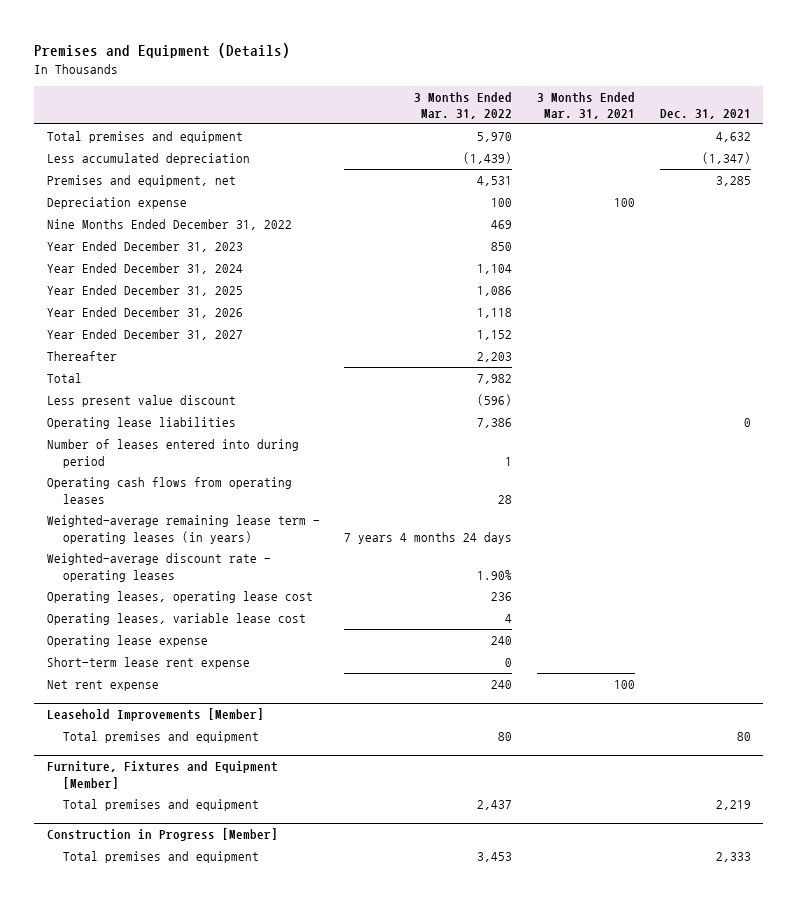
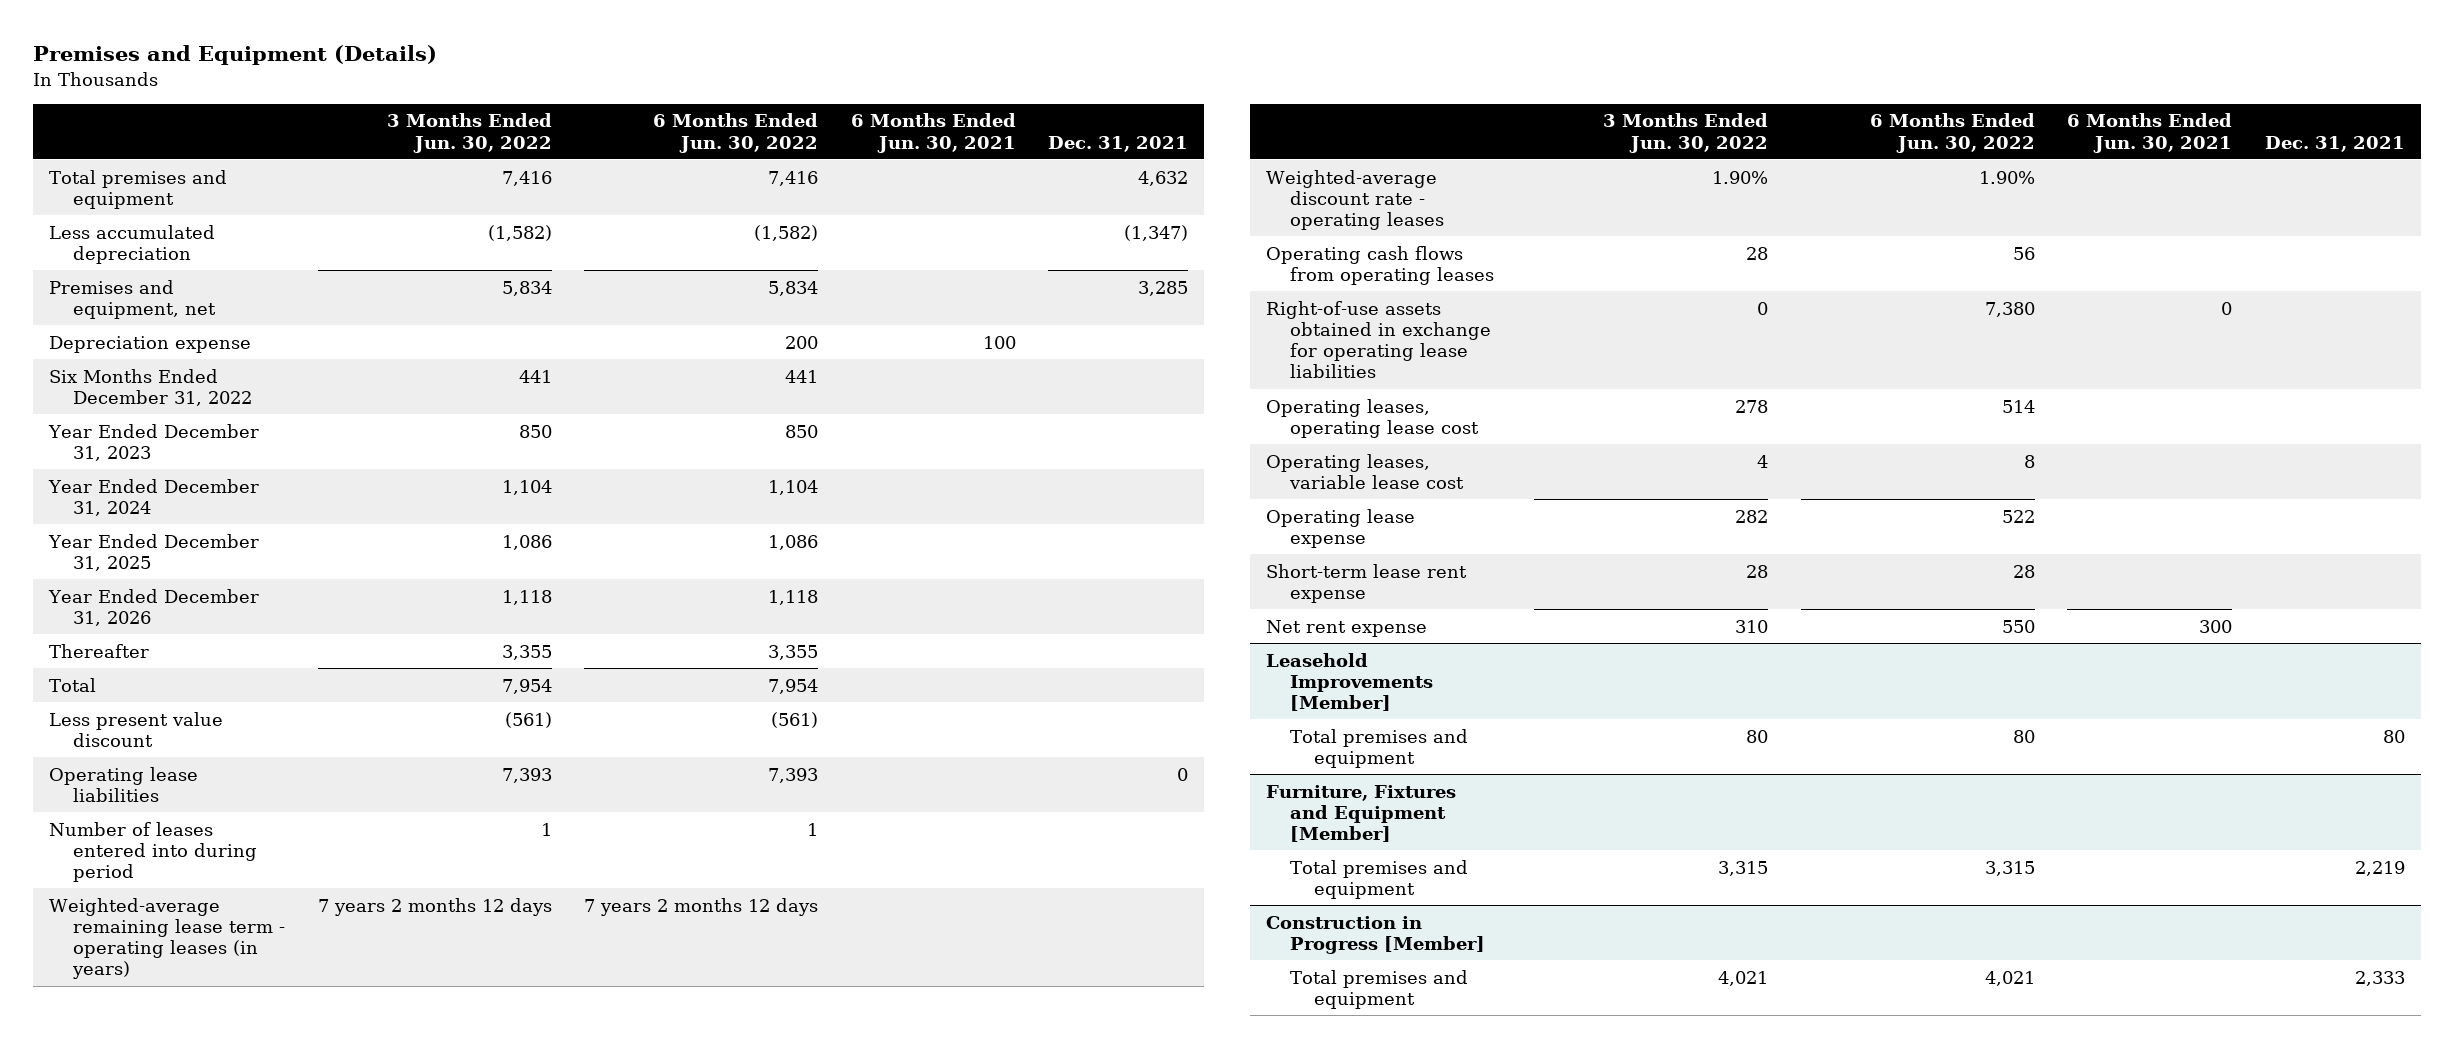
- | 3 Months Ended Mar. 31, 2022 | 3 Months Ended Mar. 31, 2021 | Dec. 31, 2021
+ | 3 Months Ended Jun. 30, 2022 | 6 Months Ended Jun. 30, 2022 | 6 Months Ended Jun. 30, 2021 | Dec. 31, 2021
- Nine Months Ended December 31, 2022 | 469 | |
+ Six Months Ended December 31, 2022 | 441 | 441 | |
- Year Ended December 31, 2027 | 1,152 | |
moved down: Operating cash flows from operating leases | 28 | 56 | |
+ Right-of-use assets obtained in exchange for operating lease liabilities | 0 | 7,380 | 0 |

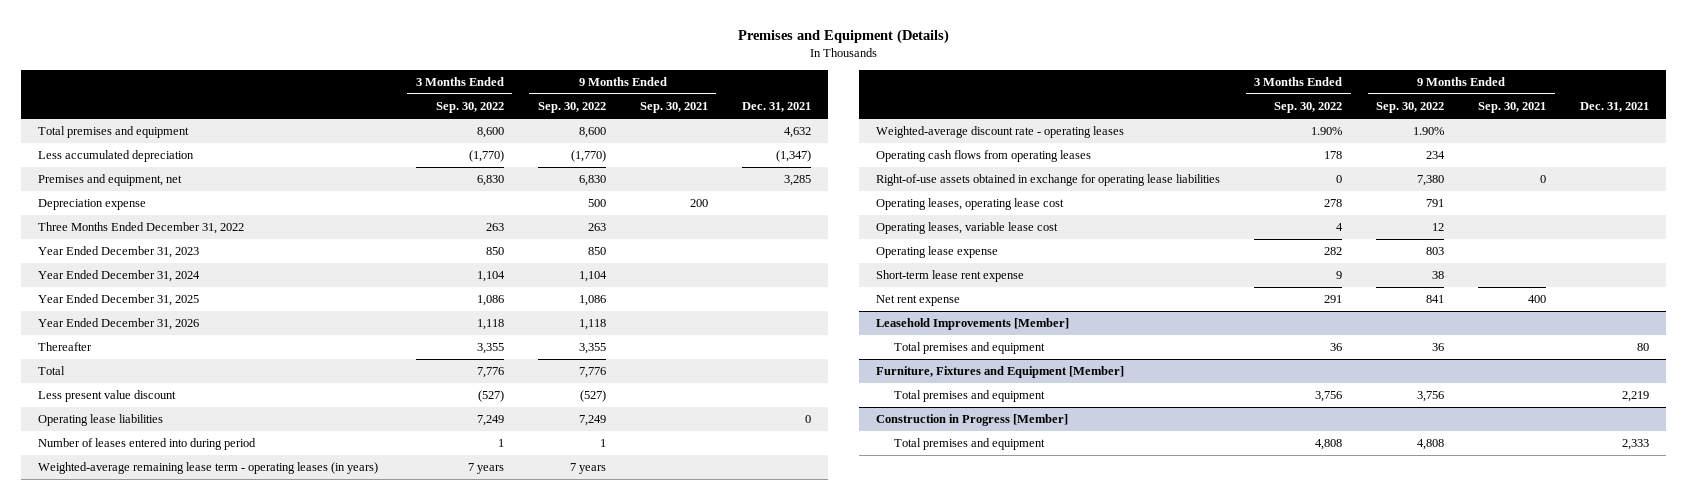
- | 3 Months Ended Jun. 30, 2022 | 6 Months Ended Jun. 30, 2022 | 6 Months Ended Jun. 30, 2021 | Dec. 31, 2021
+ | 3 Months Ended Sep. 30, 2022 | 9 Months Ended Sep. 30, 2022 | 9 Months Ended Sep. 30, 2021 | Dec. 31, 2021
- Six Months Ended December 31, 2022 | 441 | 441 | |
+ Three Months Ended December 31, 2022 | 263 | 263 | |

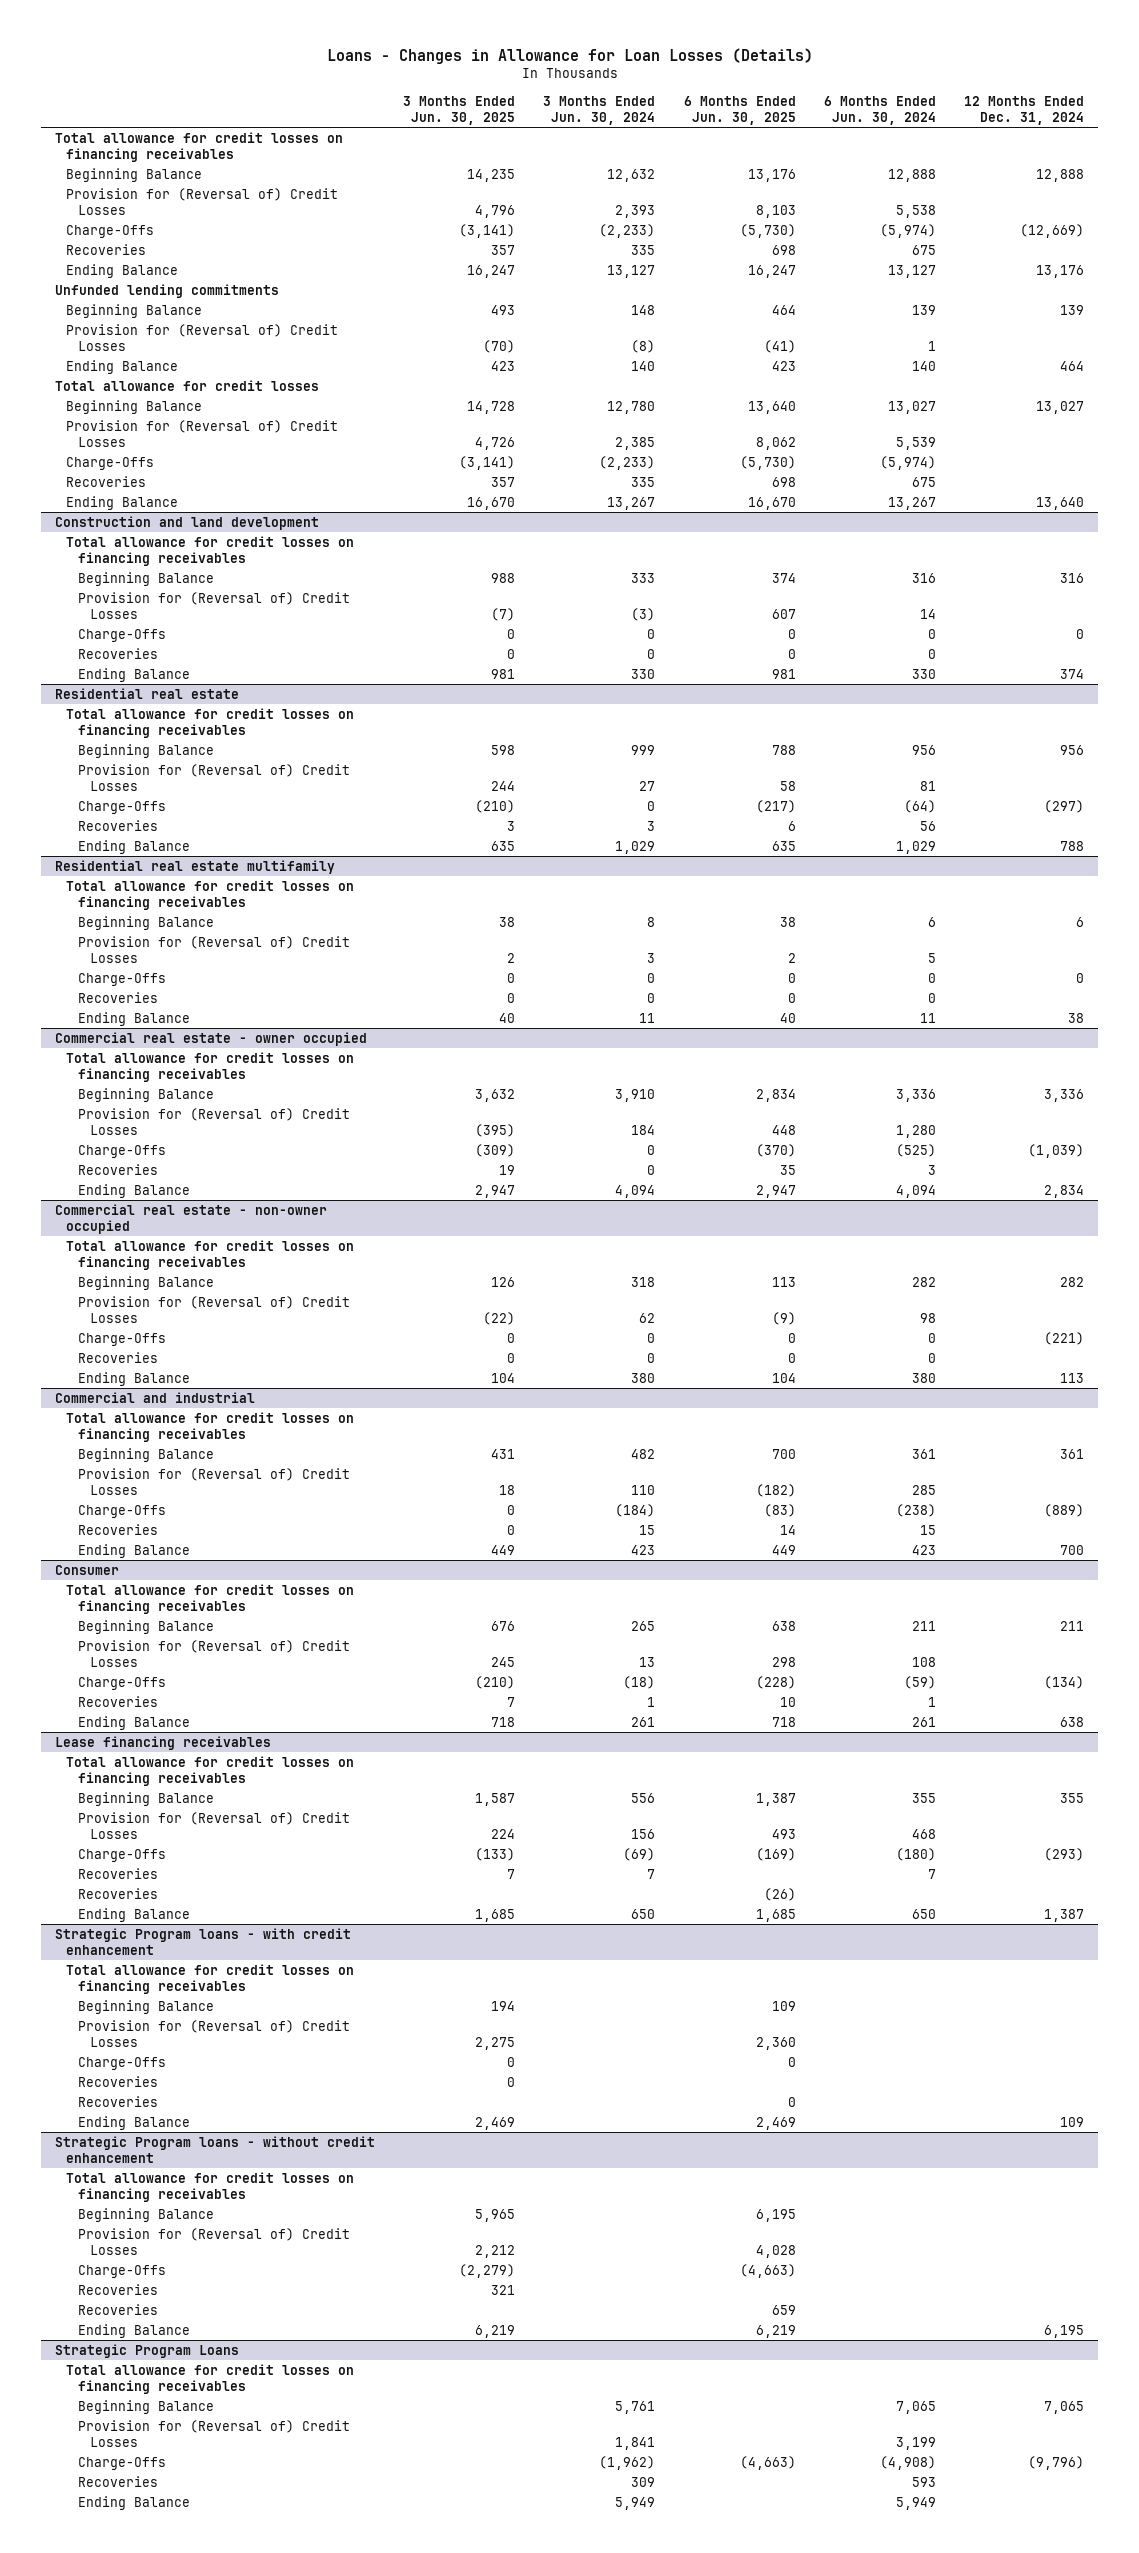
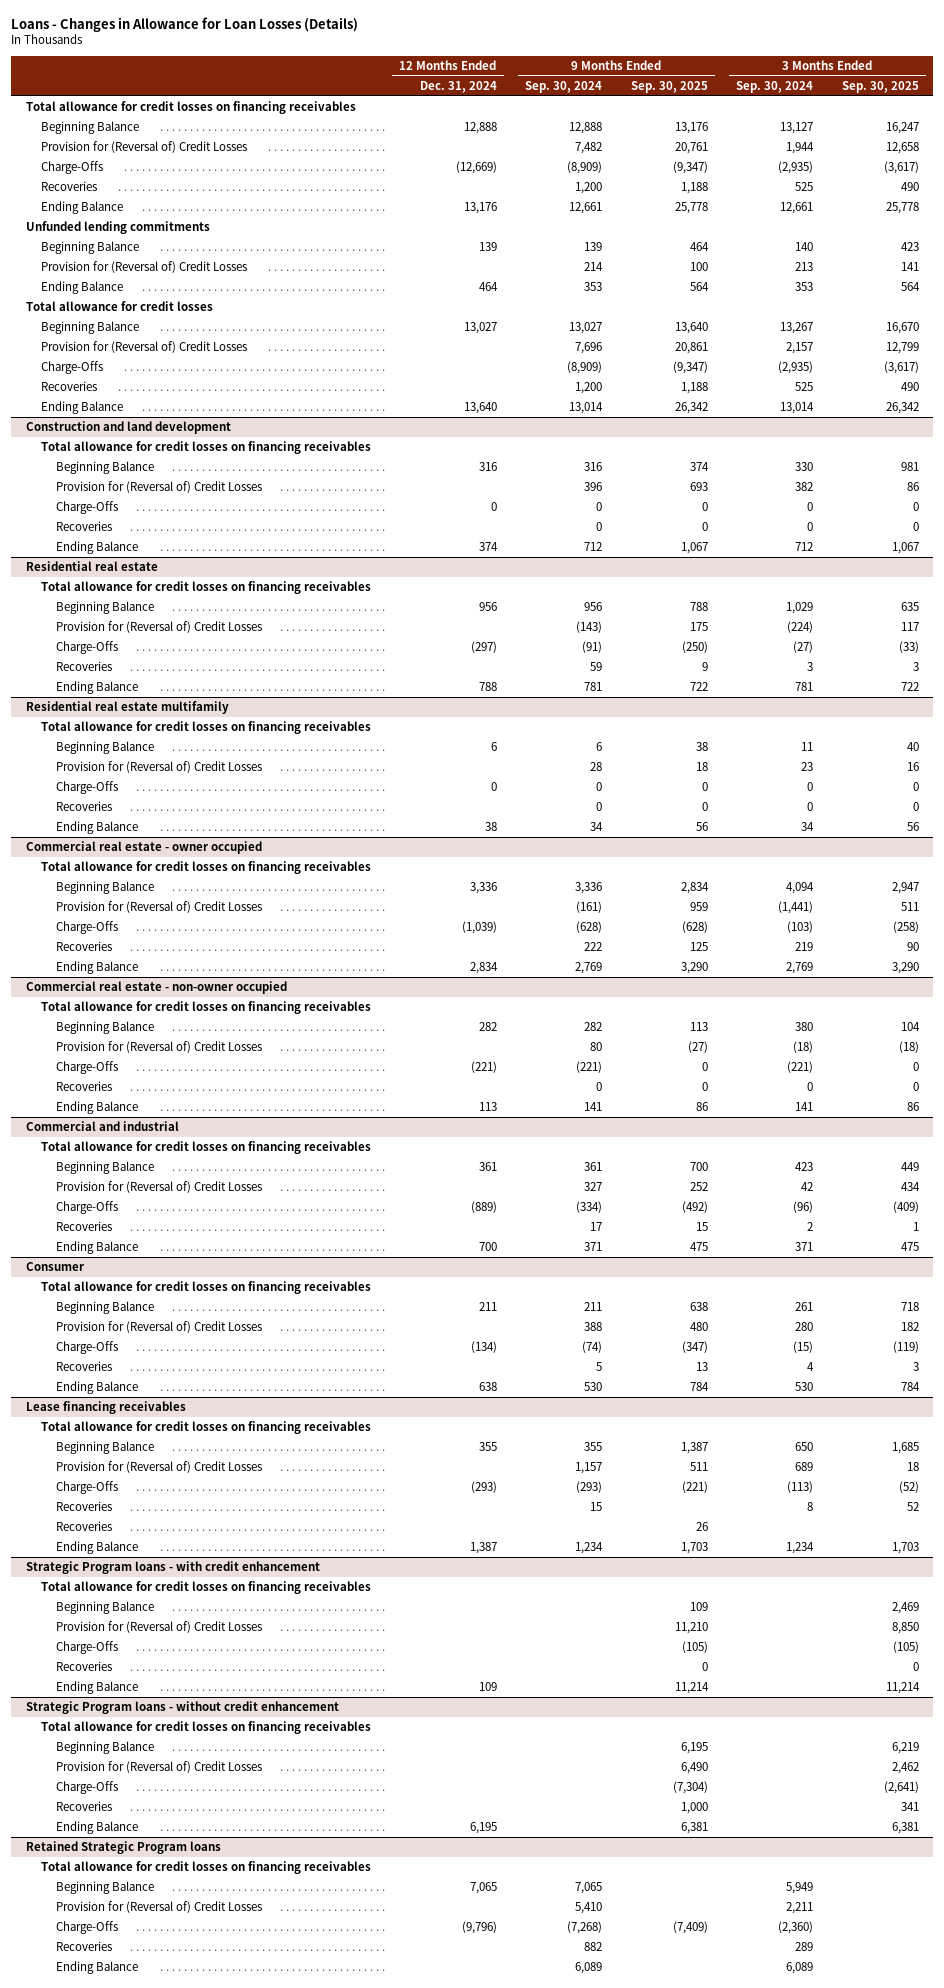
- | 3 Months Ended Jun. 30, 2025 | 3 Months Ended Jun. 30, 2024 | 6 Months Ended Jun. 30, 2025 | 6 Months Ended Jun. 30, 2024 | 12 Months Ended Dec. 31, 2024
+ | 12 Months Ended Dec. 31, 2024 | 9 Months Ended Sep. 30, 2024 | 9 Months Ended Sep. 30, 2025 | 3 Months Ended Sep. 30, 2024 | 3 Months Ended Sep. 30, 2025
@ Strategic Program loans - with credit enhancement
- Recoveries | | | 0 | |
@ Strategic Program loans - without credit enhancement
- Recoveries | | | 659 | |
- Strategic Program Loans
+ Retained Strategic Program loans

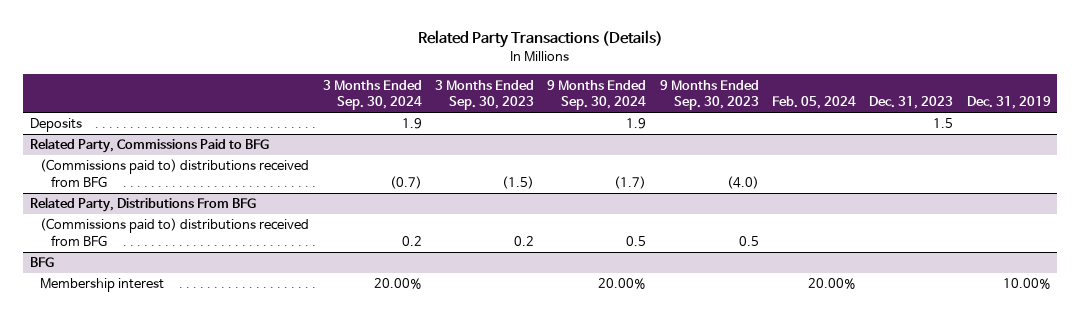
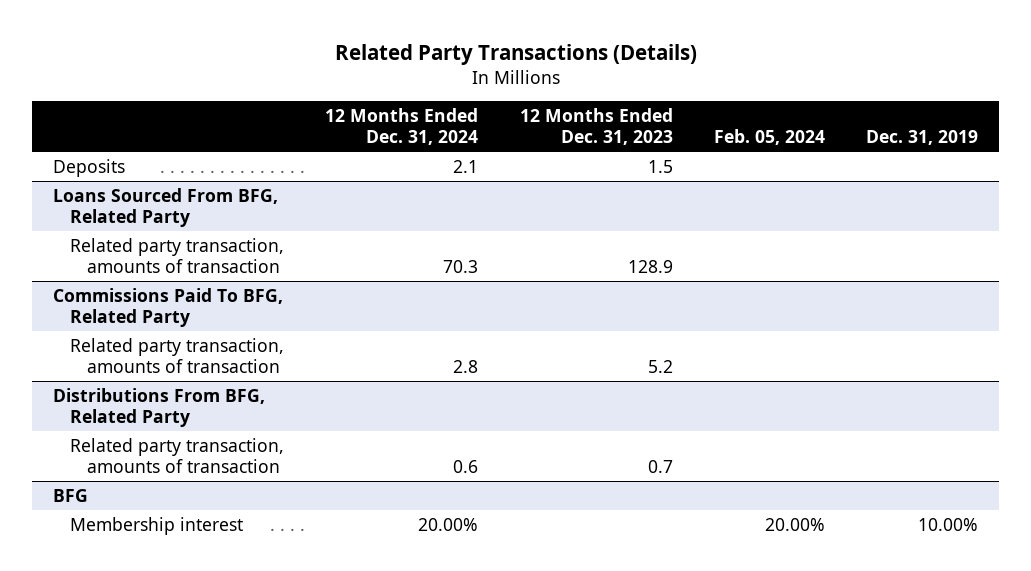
- | 3 Months Ended Sep. 30, 2024 | 3 Months Ended Sep. 30, 2023 | 9 Months Ended Sep. 30, 2024 | 9 Months Ended Sep. 30, 2023 | Feb. 05, 2024 | Dec. 31, 2023 | Dec. 31, 2019
+ | 12 Months Ended Dec. 31, 2024 | 12 Months Ended Dec. 31, 2023 | Feb. 05, 2024 | Dec. 31, 2019
- Related Party, Commissions Paid to BFG
- (Commissions paid to) distributions received from BFG | (0.7) | (1.5) | (1.7) | (4.0) | | |
- Related Party, Distributions From BFG
- (Commissions paid to) distributions received from BFG | 0.2 | 0.2 | 0.5 | 0.5 | | |
+ Loans Sourced From BFG, Related Party
+ Related party transaction, amounts of transaction | 70.3 | 128.9 | |
+ Commissions Paid To BFG, Related Party
+ Related party transaction, amounts of transaction | 2.8 | 5.2 | |
+ Distributions From BFG, Related Party
+ Related party transaction, amounts of transaction | 0.6 | 0.7 | |

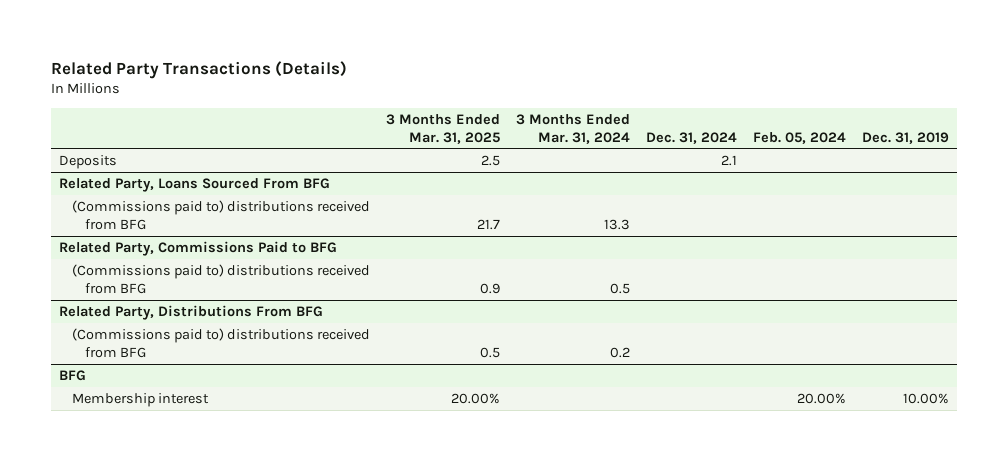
- | 12 Months Ended Dec. 31, 2024 | 12 Months Ended Dec. 31, 2023 | Feb. 05, 2024 | Dec. 31, 2019
+ | 3 Months Ended Mar. 31, 2025 | 3 Months Ended Mar. 31, 2024 | Dec. 31, 2024 | Feb. 05, 2024 | Dec. 31, 2019
- Loans Sourced From BFG, Related Party
- Related party transaction, amounts of transaction | 70.3 | 128.9 | |
- Commissions Paid To BFG, Related Party
- Related party transaction, amounts of transaction | 2.8 | 5.2 | |
- Distributions From BFG, Related Party
- Related party transaction, amounts of transaction | 0.6 | 0.7 | |
+ Related Party, Loans Sourced From BFG
+ (Commissions paid to) distributions received from BFG | 21.7 | 13.3 | | |
+ Related Party, Commissions Paid to BFG
+ (Commissions paid to) distributions received from BFG | 0.9 | 0.5 | | |
+ Related Party, Distributions From BFG
+ (Commissions paid to) distributions received from BFG | 0.5 | 0.2 | | |

